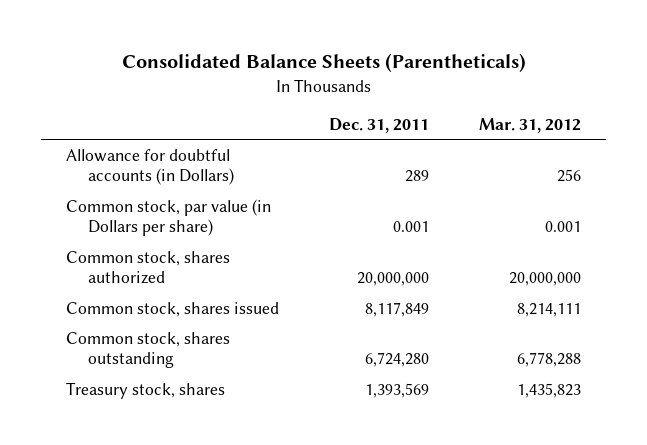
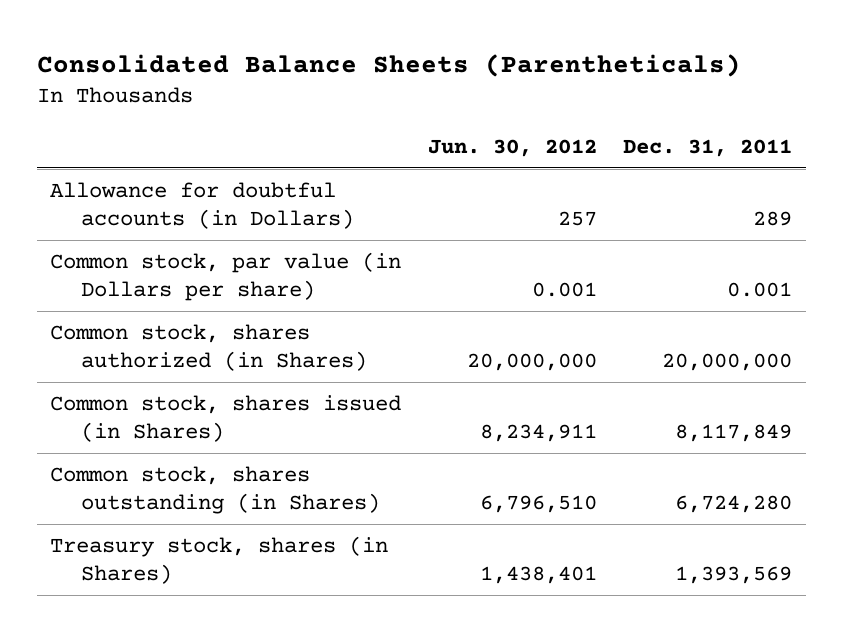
- | Dec. 31, 2011 | Mar. 31, 2012
+ | Jun. 30, 2012 | Dec. 31, 2011
- Common stock, shares authorized | 20,000,000 | 20,000,000
- Common stock, shares issued | 8,117,849 | 8,214,111
- Common stock, shares outstanding | 6,724,280 | 6,778,288
- Treasury stock, shares | 1,393,569 | 1,435,823
+ Common stock, shares authorized (in Shares) | 20,000,000 | 20,000,000
+ Common stock, shares issued (in Shares) | 8,234,911 | 8,117,849
+ Common stock, shares outstanding (in Shares) | 6,796,510 | 6,724,280
+ Treasury stock, shares (in Shares) | 1,438,401 | 1,393,569

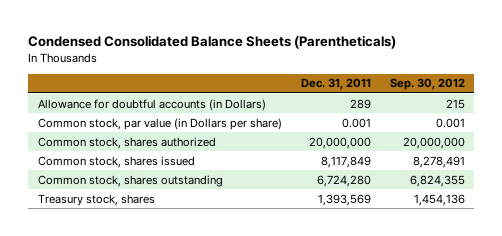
- Consolidated Balance Sheets (Parentheticals)
+ Condensed Consolidated Balance Sheets (Parentheticals)
- | Jun. 30, 2012 | Dec. 31, 2011
+ | Dec. 31, 2011 | Sep. 30, 2012
- Common stock, shares authorized (in Shares) | 20,000,000 | 20,000,000
- Common stock, shares issued (in Shares) | 8,234,911 | 8,117,849
- Common stock, shares outstanding (in Shares) | 6,796,510 | 6,724,280
- Treasury stock, shares (in Shares) | 1,438,401 | 1,393,569
+ Common stock, shares authorized | 20,000,000 | 20,000,000
+ Common stock, shares issued | 8,117,849 | 8,278,491
+ Common stock, shares outstanding | 6,724,280 | 6,824,355
+ Treasury stock, shares | 1,393,569 | 1,454,136

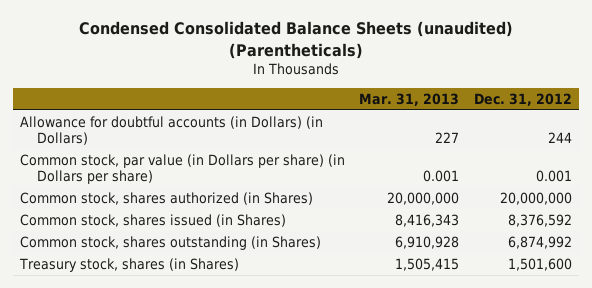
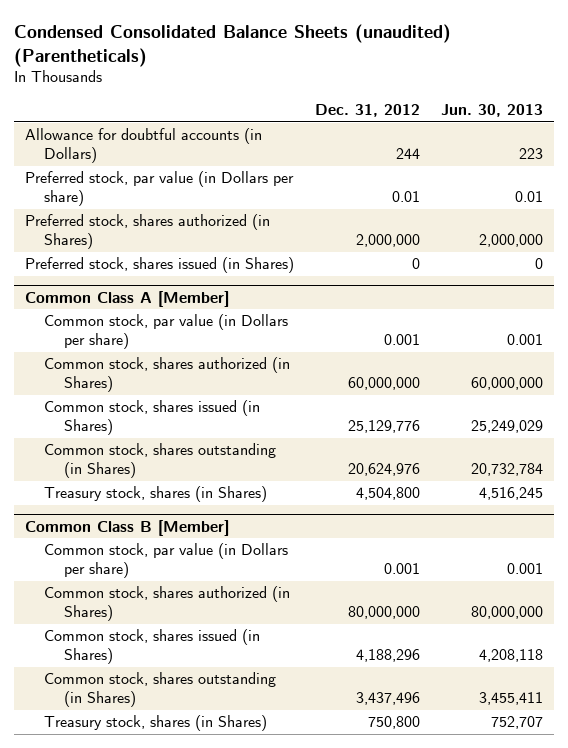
- | Mar. 31, 2013 | Dec. 31, 2012
+ | Dec. 31, 2012 | Jun. 30, 2013
- Allowance for doubtful accounts (in Dollars) (in Dollars) | 227 | 244
- Common stock, par value (in Dollars per share) (in Dollars per share) | 0.001 | 0.001
- Common stock, shares authorized (in Shares) | 20,000,000 | 20,000,000
- Common stock, shares issued (in Shares) | 8,416,343 | 8,376,592
- Common stock, shares outstanding (in Shares) | 6,910,928 | 6,874,992
- Treasury stock, shares (in Shares) | 1,505,415 | 1,501,600
+ Allowance for doubtful accounts (in Dollars) | 244 | 223
+ Preferred stock, par value (in Dollars per share) | 0.01 | 0.01
+ Preferred stock, shares authorized (in Shares) | 2,000,000 | 2,000,000
+ Preferred stock, shares issued (in Shares) | 0 | 0
+ Common Class A [Member]
+ Common stock, par value (in Dollars per share) | 0.001 | 0.001
+ Common stock, shares authorized (in Shares) | 60,000,000 | 60,000,000
+ Common stock, shares issued (in Shares) | 25,129,776 | 25,249,029
+ Common stock, shares outstanding (in Shares) | 20,624,976 | 20,732,784
+ Treasury stock, shares (in Shares) | 4,504,800 | 4,516,245
+ Common Class B [Member]
+ Common stock, par value (in Dollars per share) | 0.001 | 0.001
+ Common stock, shares authorized (in Shares) | 80,000,000 | 80,000,000
+ Common stock, shares issued (in Shares) | 4,188,296 | 4,208,118
+ Common stock, shares outstanding (in Shares) | 3,437,496 | 3,455,411
+ Treasury stock, shares (in Shares) | 750,800 | 752,707

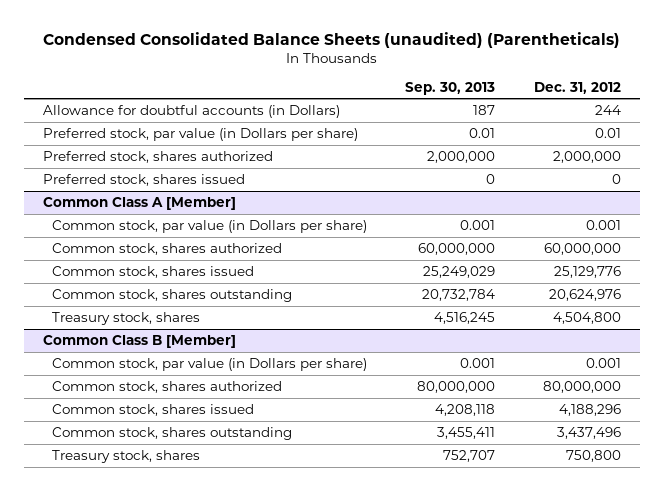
- | Dec. 31, 2012 | Jun. 30, 2013
+ | Sep. 30, 2013 | Dec. 31, 2012
- Preferred stock, shares authorized (in Shares) | 2,000,000 | 2,000,000
- Preferred stock, shares issued (in Shares) | 0 | 0
+ Preferred stock, shares authorized | 2,000,000 | 2,000,000
+ Preferred stock, shares issued | 0 | 0
@ Common Class A [Member]
- Common stock, shares authorized (in Shares) | 60,000,000 | 60,000,000
- Common stock, shares issued (in Shares) | 25,129,776 | 25,249,029
- Common stock, shares outstanding (in Shares) | 20,624,976 | 20,732,784
- Treasury stock, shares (in Shares) | 4,504,800 | 4,516,245
+ Common stock, shares authorized | 60,000,000 | 60,000,000
+ Common stock, shares issued | 25,249,029 | 25,129,776
+ Common stock, shares outstanding | 20,732,784 | 20,624,976
+ Treasury stock, shares | 4,516,245 | 4,504,800
@ Common Class B [Member]
- Common stock, shares authorized (in Shares) | 80,000,000 | 80,000,000
- Common stock, shares issued (in Shares) | 4,188,296 | 4,208,118
- Common stock, shares outstanding (in Shares) | 3,437,496 | 3,455,411
- Treasury stock, shares (in Shares) | 750,800 | 752,707
+ Common stock, shares authorized | 80,000,000 | 80,000,000
+ Common stock, shares issued | 4,208,118 | 4,188,296
+ Common stock, shares outstanding | 3,455,411 | 3,437,496
+ Treasury stock, shares | 752,707 | 750,800

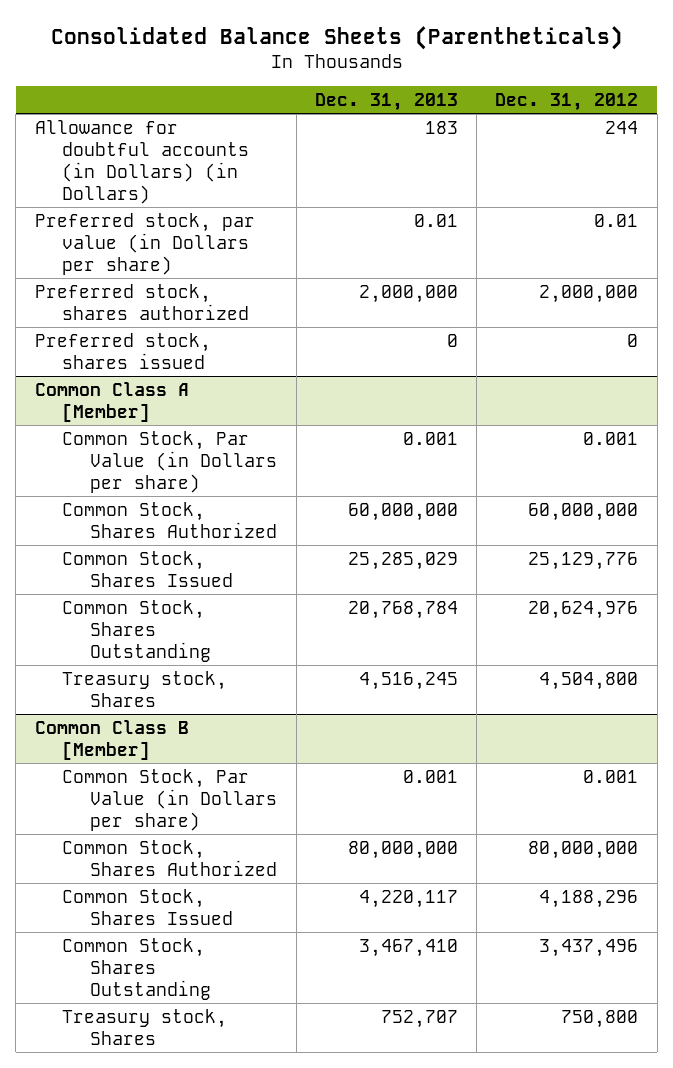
- Condensed Consolidated Balance Sheets (unaudited) (Parentheticals)
+ Consolidated Balance Sheets (Parentheticals)
- | Sep. 30, 2013 | Dec. 31, 2012
+ | Dec. 31, 2013 | Dec. 31, 2012
- Allowance for doubtful accounts (in Dollars) | 187 | 244
+ Allowance for doubtful accounts (in Dollars) (in Dollars) | 183 | 244
@ Common Class A [Member]
- Common stock, par value (in Dollars per share) | 0.001 | 0.001
- Common stock, shares authorized | 60,000,000 | 60,000,000
- Common stock, shares issued | 25,249,029 | 25,129,776
- Common stock, shares outstanding | 20,732,784 | 20,624,976
- Treasury stock, shares | 4,516,245 | 4,504,800
+ Common Stock, Par Value (in Dollars per share) | 0.001 | 0.001
+ Common Stock, Shares Authorized | 60,000,000 | 60,000,000
+ Common Stock, Shares Issued | 25,285,029 | 25,129,776
+ Common Stock, Shares Outstanding | 20,768,784 | 20,624,976
+ Treasury stock, Shares | 4,516,245 | 4,504,800
@ Common Class B [Member]
- Common stock, par value (in Dollars per share) | 0.001 | 0.001
- Common stock, shares authorized | 80,000,000 | 80,000,000
- Common stock, shares issued | 4,208,118 | 4,188,296
- Common stock, shares outstanding | 3,455,411 | 3,437,496
- Treasury stock, shares | 752,707 | 750,800
+ Common Stock, Par Value (in Dollars per share) | 0.001 | 0.001
+ Common Stock, Shares Authorized | 80,000,000 | 80,000,000
+ Common Stock, Shares Issued | 4,220,117 | 4,188,296
+ Common Stock, Shares Outstanding | 3,467,410 | 3,437,496
+ Treasury stock, Shares | 752,707 | 750,800

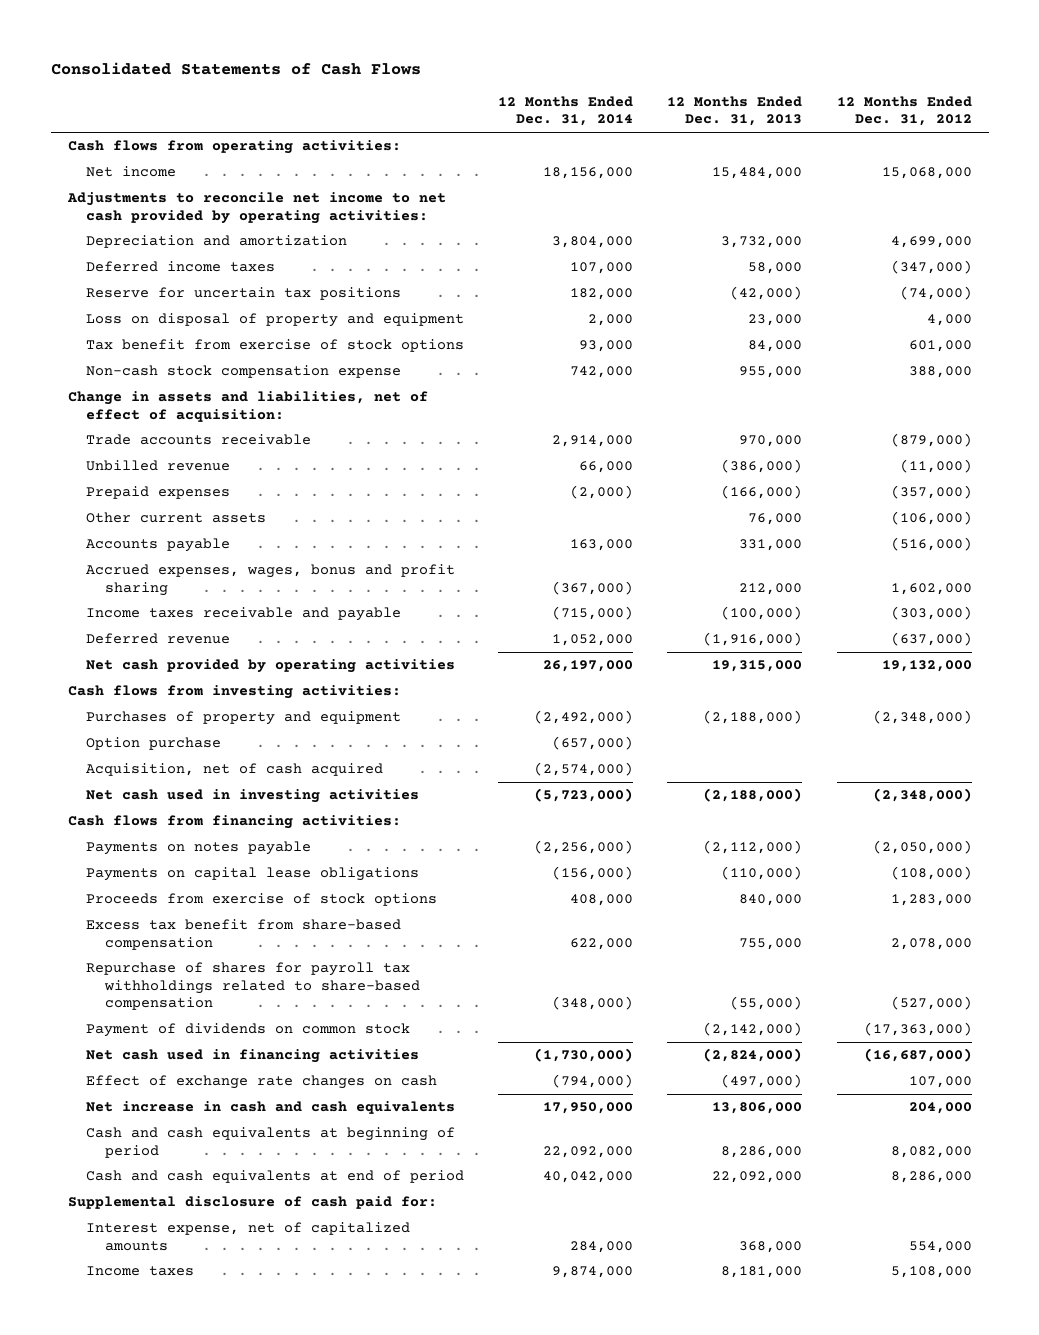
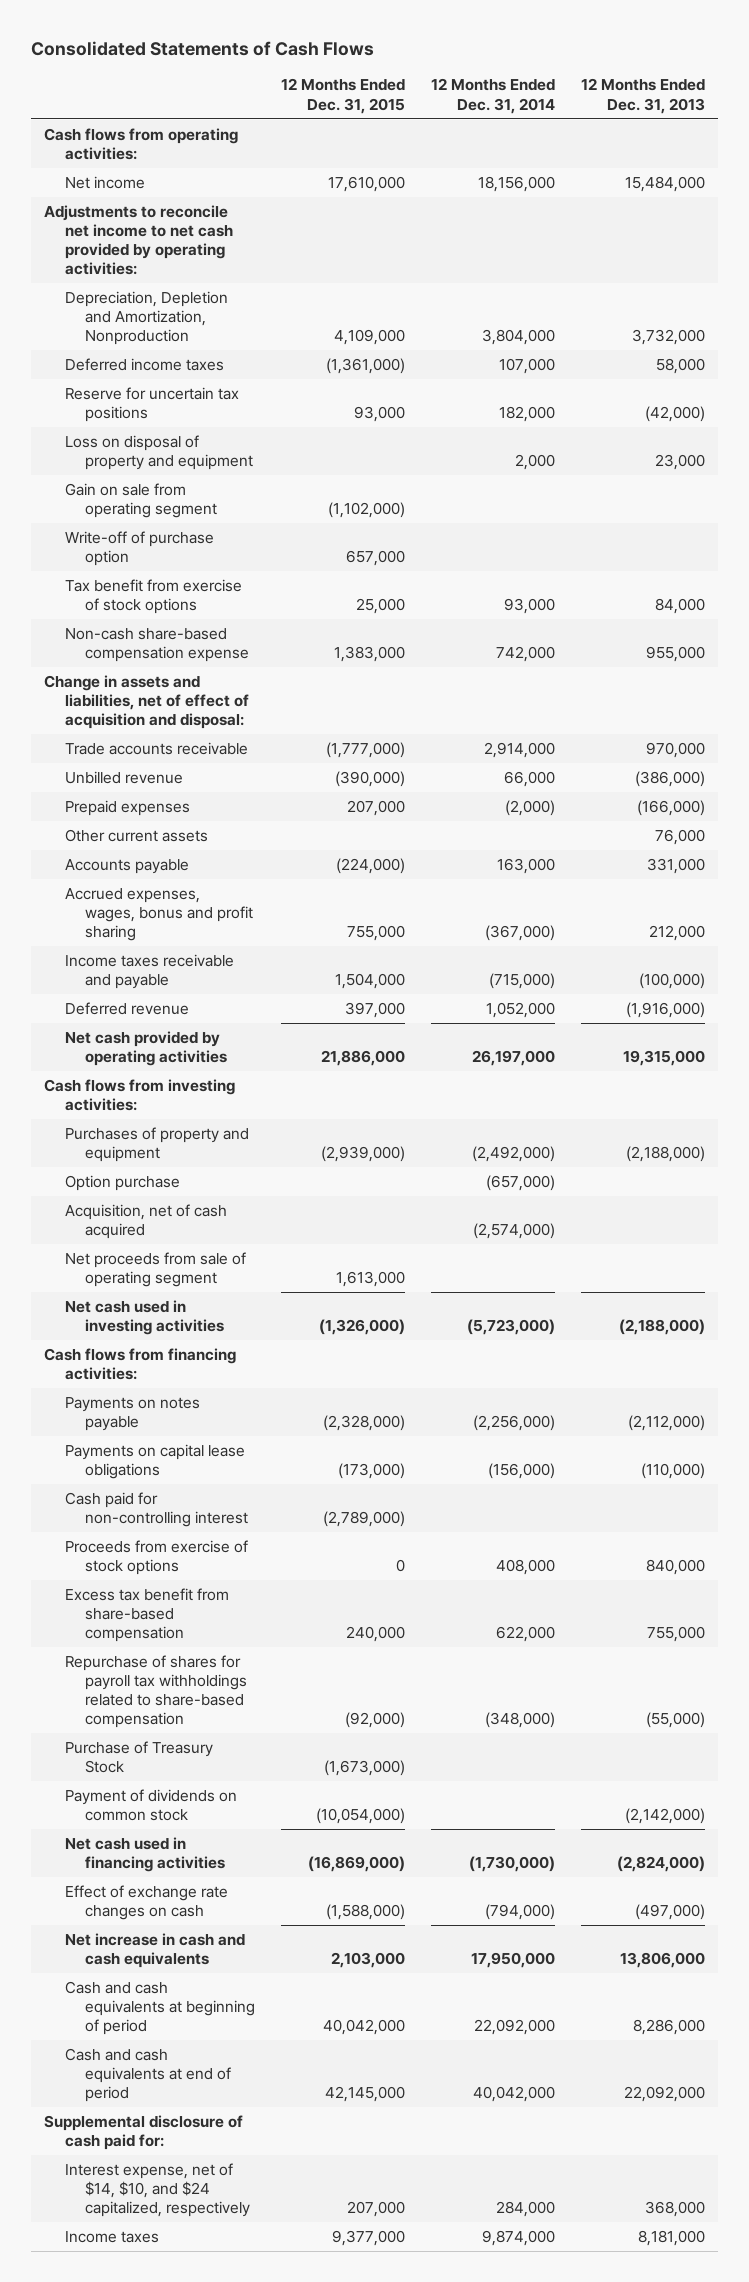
- | 12 Months Ended Dec. 31, 2014 | 12 Months Ended Dec. 31, 2013 | 12 Months Ended Dec. 31, 2012
+ | 12 Months Ended Dec. 31, 2015 | 12 Months Ended Dec. 31, 2014 | 12 Months Ended Dec. 31, 2013
- Depreciation and amortization | 3,804,000 | 3,732,000 | 4,699,000
+ Depreciation, Depletion and Amortization, Nonproduction | 4,109,000 | 3,804,000 | 3,732,000
+ Gain on sale from operating segment | (1,102,000) | |
+ Write-off of purchase option | 657,000 | |
- Non-cash stock compensation expense | 742,000 | 955,000 | 388,000
- Change in assets and liabilities, net of effect of acquisition:
+ Non-cash share-based compensation expense | 1,383,000 | 742,000 | 955,000
+ Change in assets and liabilities, net of effect of acquisition and disposal:
+ Net proceeds from sale of operating segment | 1,613,000 | |
+ Cash paid for non-controlling interest | (2,789,000) | |
+ Purchase of Treasury Stock | (1,673,000) | |
- Interest expense, net of capitalized amounts | 284,000 | 368,000 | 554,000
+ Interest expense, net of $14, $10, and $24 capitalized, respectively | 207,000 | 284,000 | 368,000

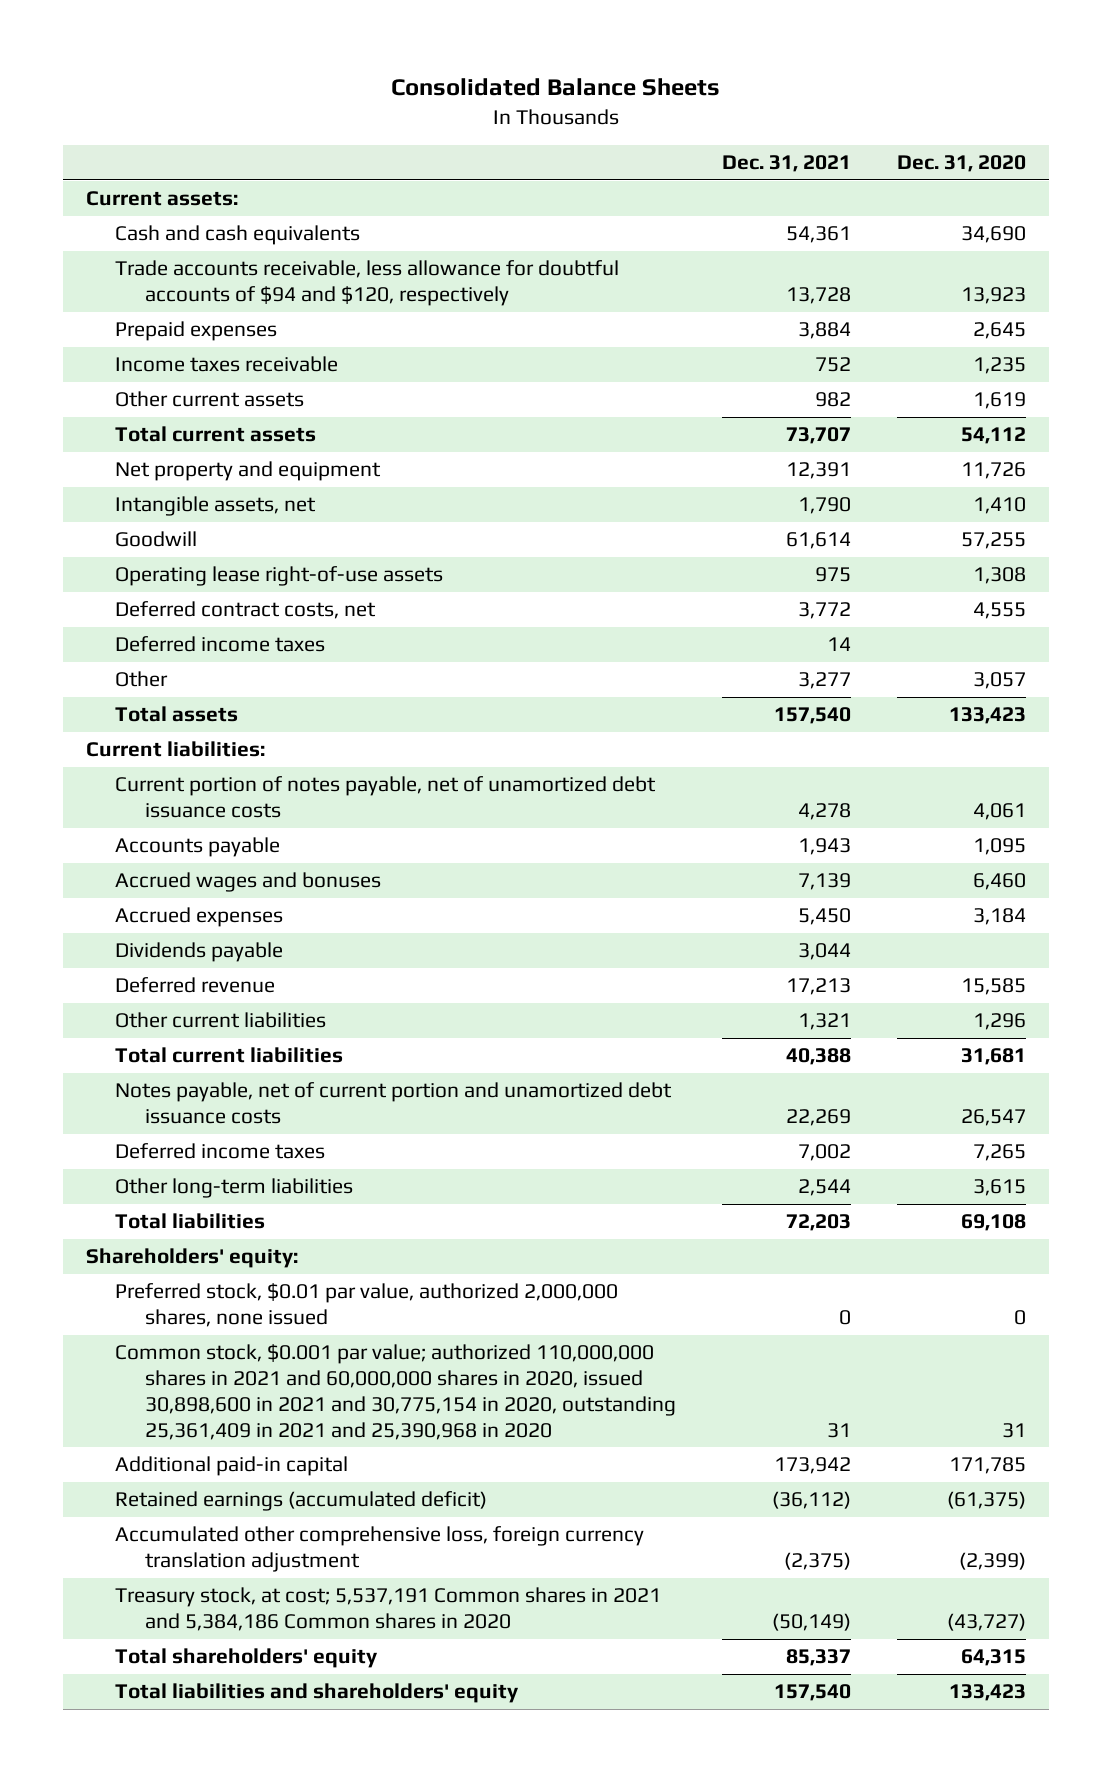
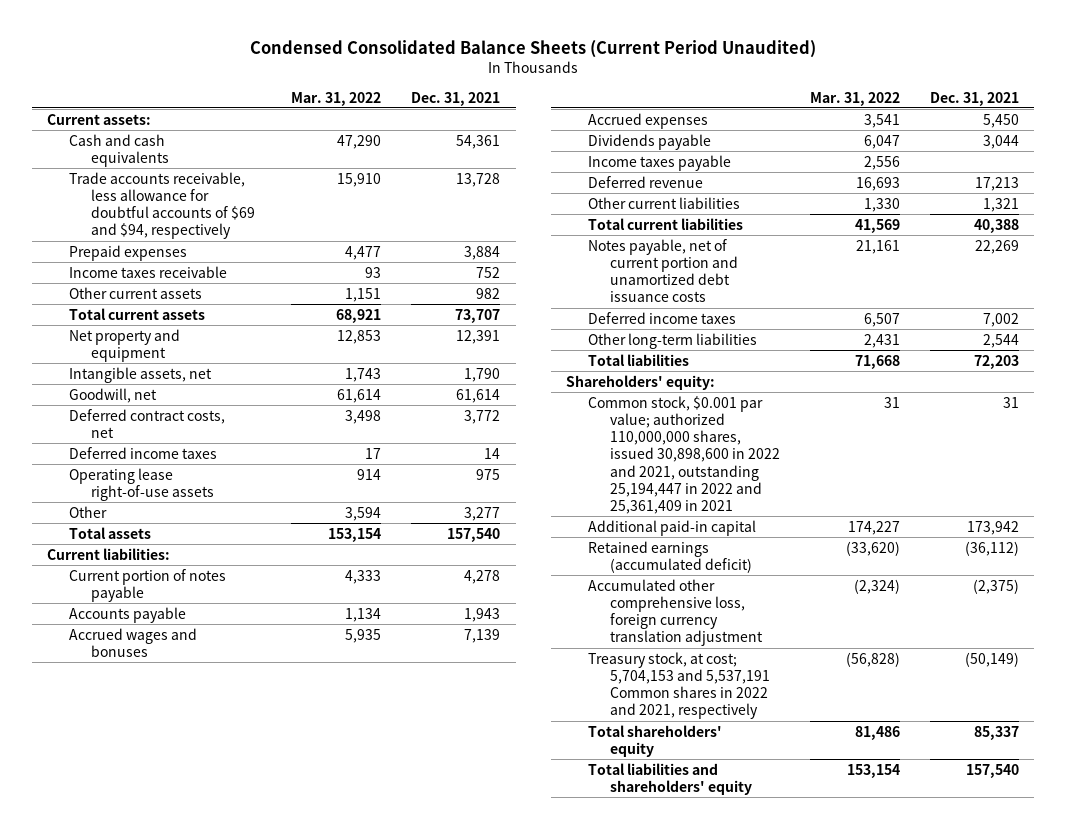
- Consolidated Balance Sheets
+ Condensed Consolidated Balance Sheets (Current Period Unaudited)
- | Dec. 31, 2021 | Dec. 31, 2020
+ | Mar. 31, 2022 | Dec. 31, 2021
- Trade accounts receivable, less allowance for doubtful accounts of $94 and $120, respectively | 13,728 | 13,923
+ Trade accounts receivable, less allowance for doubtful accounts of $69 and $94, respectively | 15,910 | 13,728
- Goodwill | 61,614 | 57,255
+ Goodwill, net | 61,614 | 61,614
moved down: Operating lease right-of-use assets | 914 | 975
- Current portion of notes payable, net of unamortized debt issuance costs | 4,278 | 4,061
+ Current portion of notes payable | 4,333 | 4,278
+ Income taxes payable | 2,556 |
- Preferred stock, $0.01 par value, authorized 2,000,000 shares, none issued | 0 | 0
- Common stock, $0.001 par value; authorized 110,000,000 shares in 2021 and 60,000,000 shares in 2020, issued 30,898,600 in 2021 and 30,775,154 in 2020, outstanding 25,361,409 in 2021 and 25,390,968 in 2020 | 31 | 31
+ Common stock, $0.001 par value; authorized 110,000,000 shares, issued 30,898,600 in 2022 and 2021, outstanding 25,194,447 in 2022 and 25,361,409 in 2021 | 31 | 31
- Treasury stock, at cost; 5,537,191 Common shares in 2021 and 5,384,186 Common shares in 2020 | (50,149) | (43,727)
+ Treasury stock, at cost; 5,704,153 and 5,537,191 Common shares in 2022 and 2021, respectively | (56,828) | (50,149)

